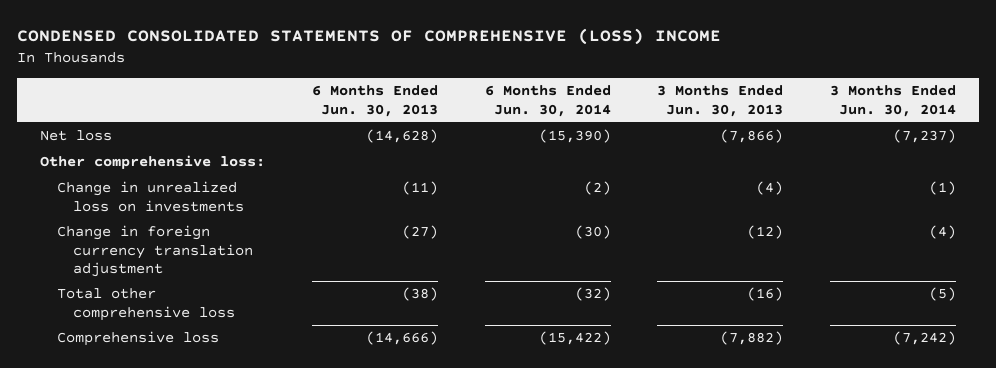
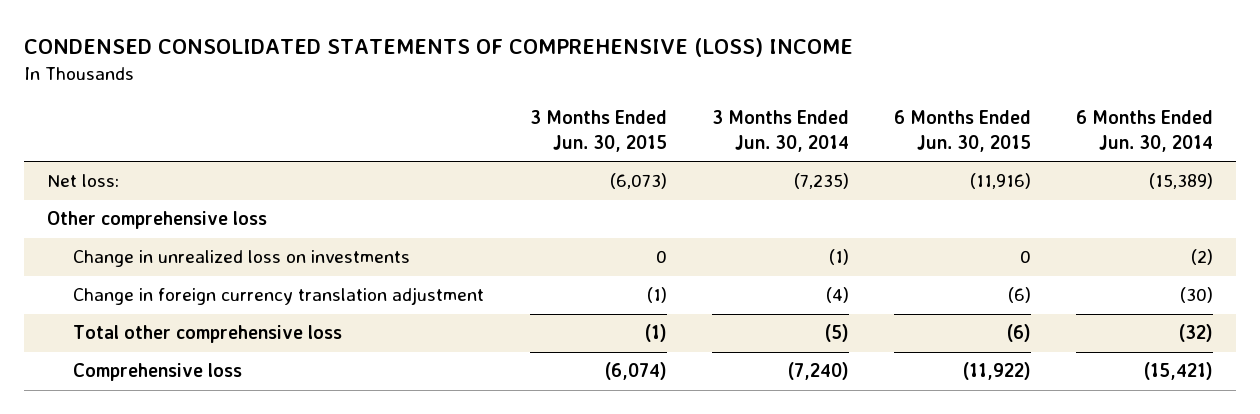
- | 6 Months Ended Jun. 30, 2013 | 6 Months Ended Jun. 30, 2014 | 3 Months Ended Jun. 30, 2013 | 3 Months Ended Jun. 30, 2014
+ | 3 Months Ended Jun. 30, 2015 | 3 Months Ended Jun. 30, 2014 | 6 Months Ended Jun. 30, 2015 | 6 Months Ended Jun. 30, 2014
- Net loss | (14,628) | (15,390) | (7,866) | (7,237)
- Other comprehensive loss:
+ Net loss: | (6,073) | (7,235) | (11,916) | (15,389)
+ Other comprehensive loss
- Comprehensive loss | (14,666) | (15,422) | (7,882) | (7,242)
+ Comprehensive loss | (6,074) | (7,240) | (11,922) | (15,421)

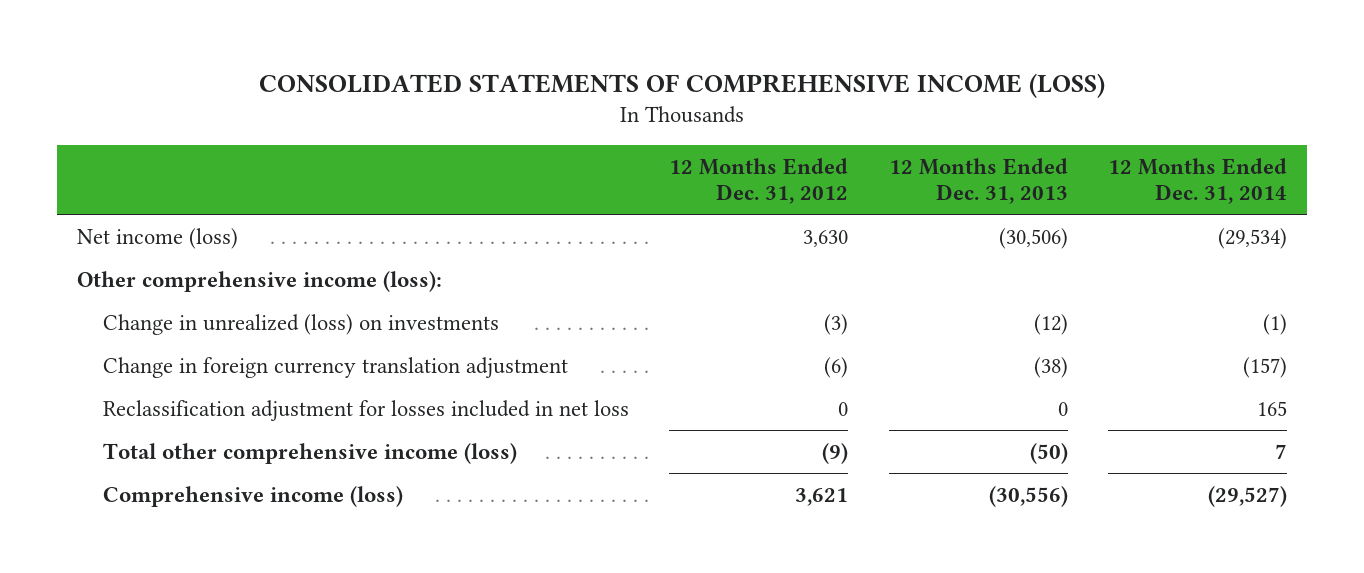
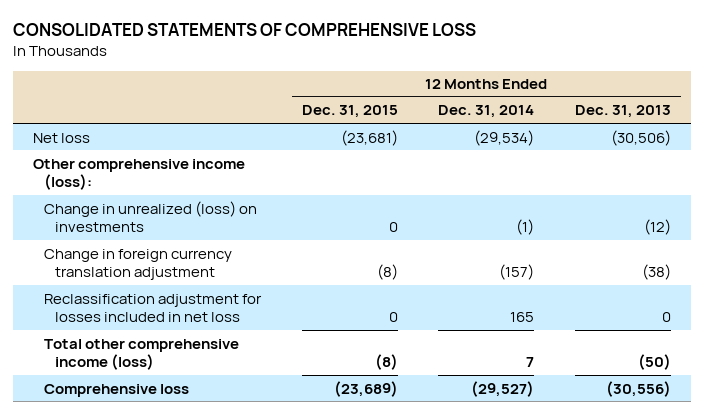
- CONSOLIDATED STATEMENTS OF COMPREHENSIVE INCOME (LOSS)
+ CONSOLIDATED STATEMENTS OF COMPREHENSIVE LOSS
- | 12 Months Ended Dec. 31, 2012 | 12 Months Ended Dec. 31, 2013 | 12 Months Ended Dec. 31, 2014
+ | 12 Months Ended Dec. 31, 2015 | 12 Months Ended Dec. 31, 2014 | 12 Months Ended Dec. 31, 2013
- Net income (loss) | 3,630 | (30,506) | (29,534)
+ Net loss | (23,681) | (29,534) | (30,506)
- Comprehensive income (loss) | 3,621 | (30,556) | (29,527)
+ Comprehensive loss | (23,689) | (29,527) | (30,556)

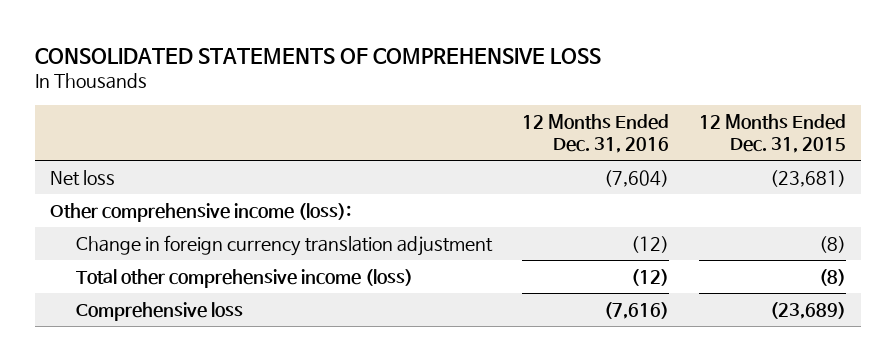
- | 12 Months Ended Dec. 31, 2015 | 12 Months Ended Dec. 31, 2014 | 12 Months Ended Dec. 31, 2013
+ | 12 Months Ended Dec. 31, 2016 | 12 Months Ended Dec. 31, 2015
- Change in unrealized (loss) on investments | 0 | (1) | (12)
- Reclassification adjustment for losses included in net loss | 0 | 165 | 0

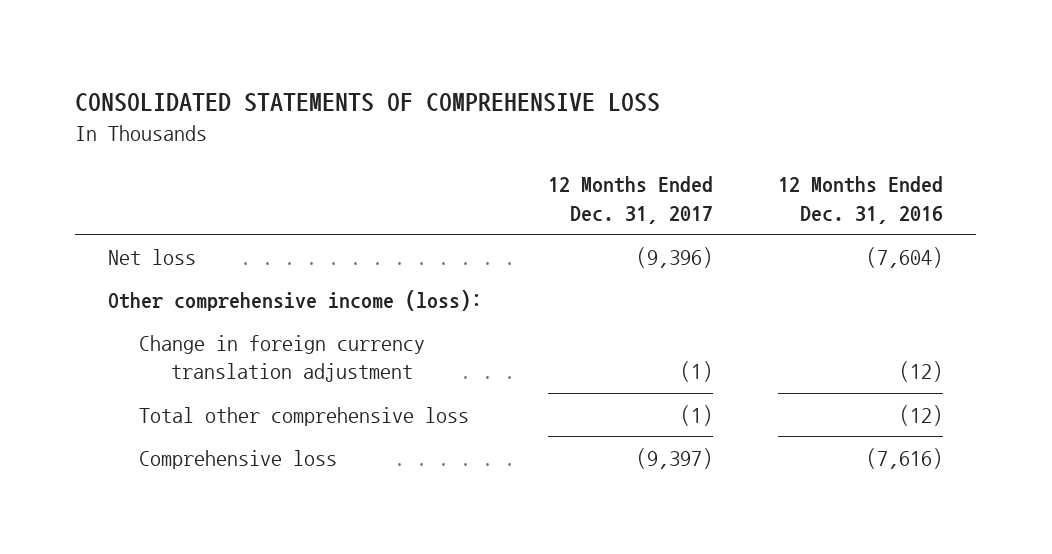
- | 12 Months Ended Dec. 31, 2016 | 12 Months Ended Dec. 31, 2015
+ | 12 Months Ended Dec. 31, 2017 | 12 Months Ended Dec. 31, 2016
- Total other comprehensive income (loss) | (12) | (8)
+ Total other comprehensive loss | (1) | (12)

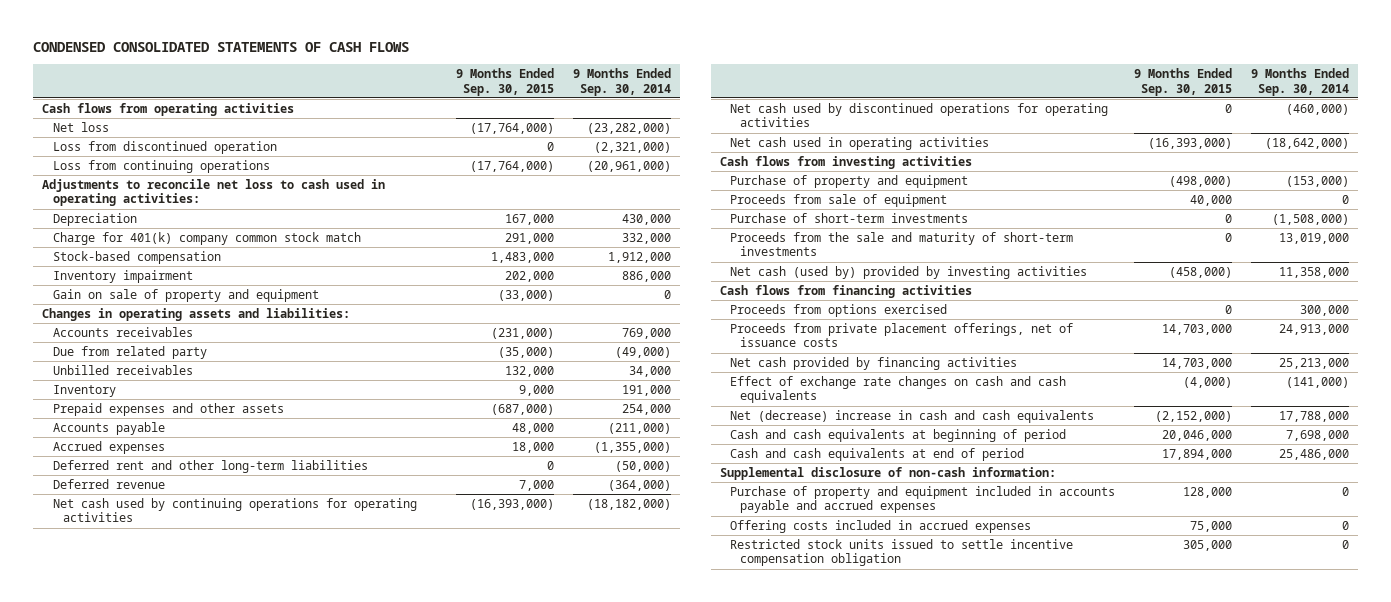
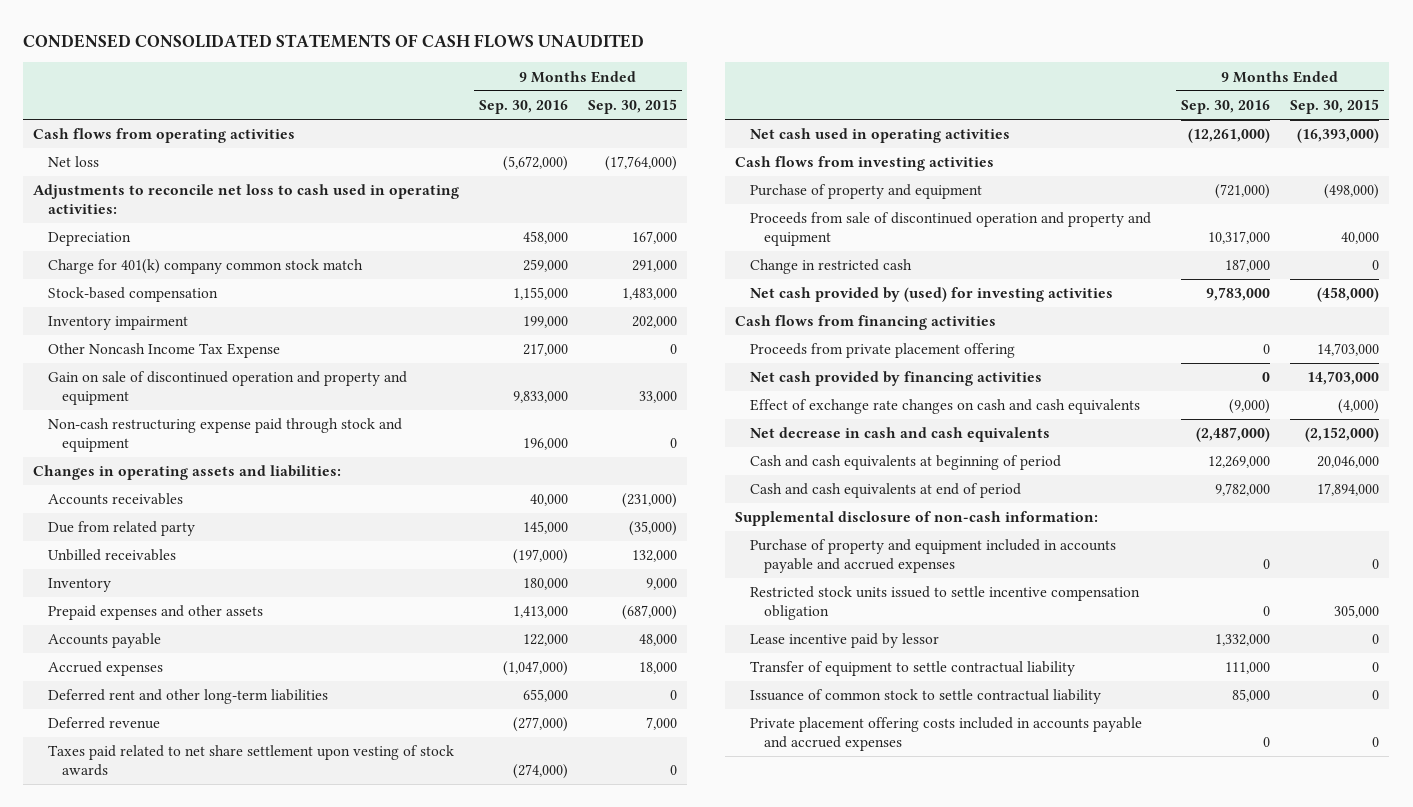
- CONDENSED CONSOLIDATED STATEMENTS OF CASH FLOWS
+ CONDENSED CONSOLIDATED STATEMENTS OF CASH FLOWS UNAUDITED
- | 9 Months Ended Sep. 30, 2015 | 9 Months Ended Sep. 30, 2014
+ | 9 Months Ended Sep. 30, 2016 | 9 Months Ended Sep. 30, 2015
- Loss from discontinued operation | 0 | (2,321,000)
- Loss from continuing operations | (17,764,000) | (20,961,000)
- Gain on sale of property and equipment | (33,000) | 0
+ Other Noncash Income Tax Expense | 217,000 | 0
+ Gain on sale of discontinued operation and property and equipment | 9,833,000 | 33,000
+ Non-cash restructuring expense paid through stock and equipment | 196,000 | 0
- Net cash used by continuing operations for operating activities | (16,393,000) | (18,182,000)
- Net cash used by discontinued operations for operating activities | 0 | (460,000)
+ Taxes paid related to net share settlement upon vesting of stock awards | (274,000) | 0
- Proceeds from sale of equipment | 40,000 | 0
- Purchase of short-term investments | 0 | (1,508,000)
- Proceeds from the sale and maturity of short-term investments | 0 | 13,019,000
- Net cash (used by) provided by investing activities | (458,000) | 11,358,000
+ Proceeds from sale of discontinued operation and property and equipment | 10,317,000 | 40,000
+ Change in restricted cash | 187,000 | 0
+ Net cash provided by (used) for investing activities | 9,783,000 | (458,000)
- Proceeds from options exercised | 0 | 300,000
- Proceeds from private placement offerings, net of issuance costs | 14,703,000 | 24,913,000
+ Proceeds from private placement offering | 0 | 14,703,000
- Net (decrease) increase in cash and cash equivalents | (2,152,000) | 17,788,000
+ Net decrease in cash and cash equivalents | (2,487,000) | (2,152,000)
- Purchase of property and equipment included in accounts payable and accrued expenses | 128,000 | 0
- Offering costs included in accrued expenses | 75,000 | 0
+ Purchase of property and equipment included in accounts payable and accrued expenses | 0 | 0
+ Lease incentive paid by lessor | 1,332,000 | 0
+ Transfer of equipment to settle contractual liability | 111,000 | 0
+ Issuance of common stock to settle contractual liability | 85,000 | 0
+ Private placement offering costs included in accounts payable and accrued expenses | 0 | 0

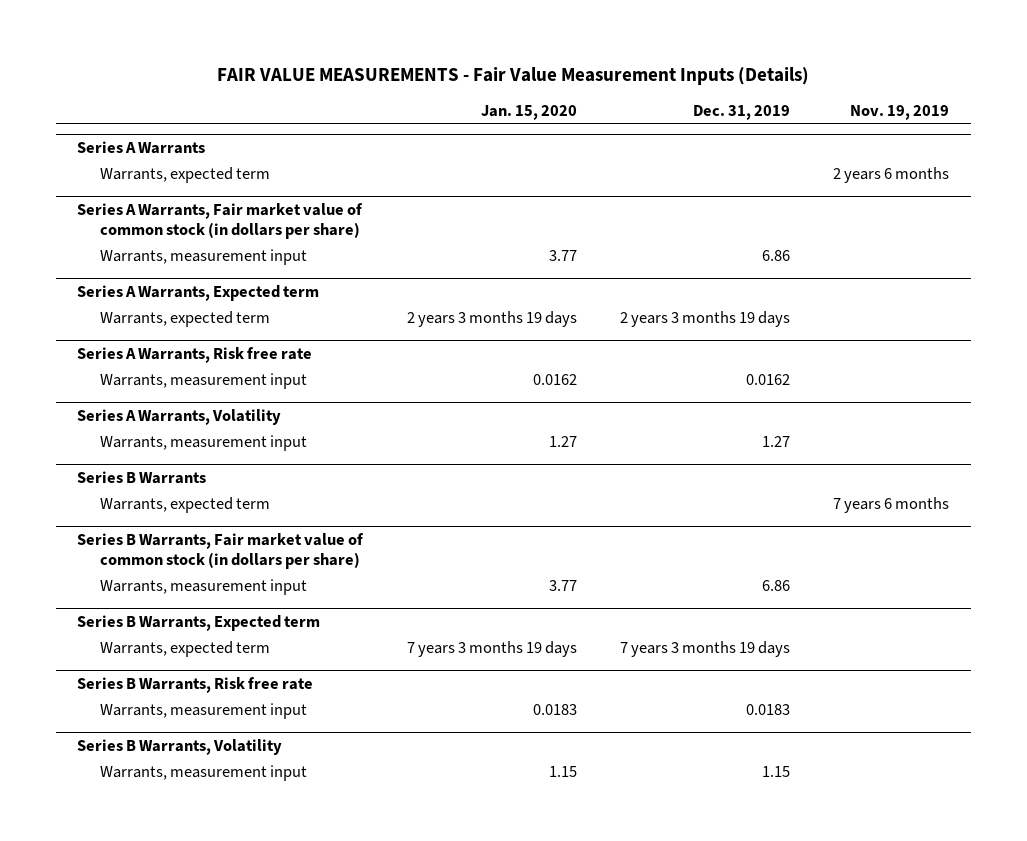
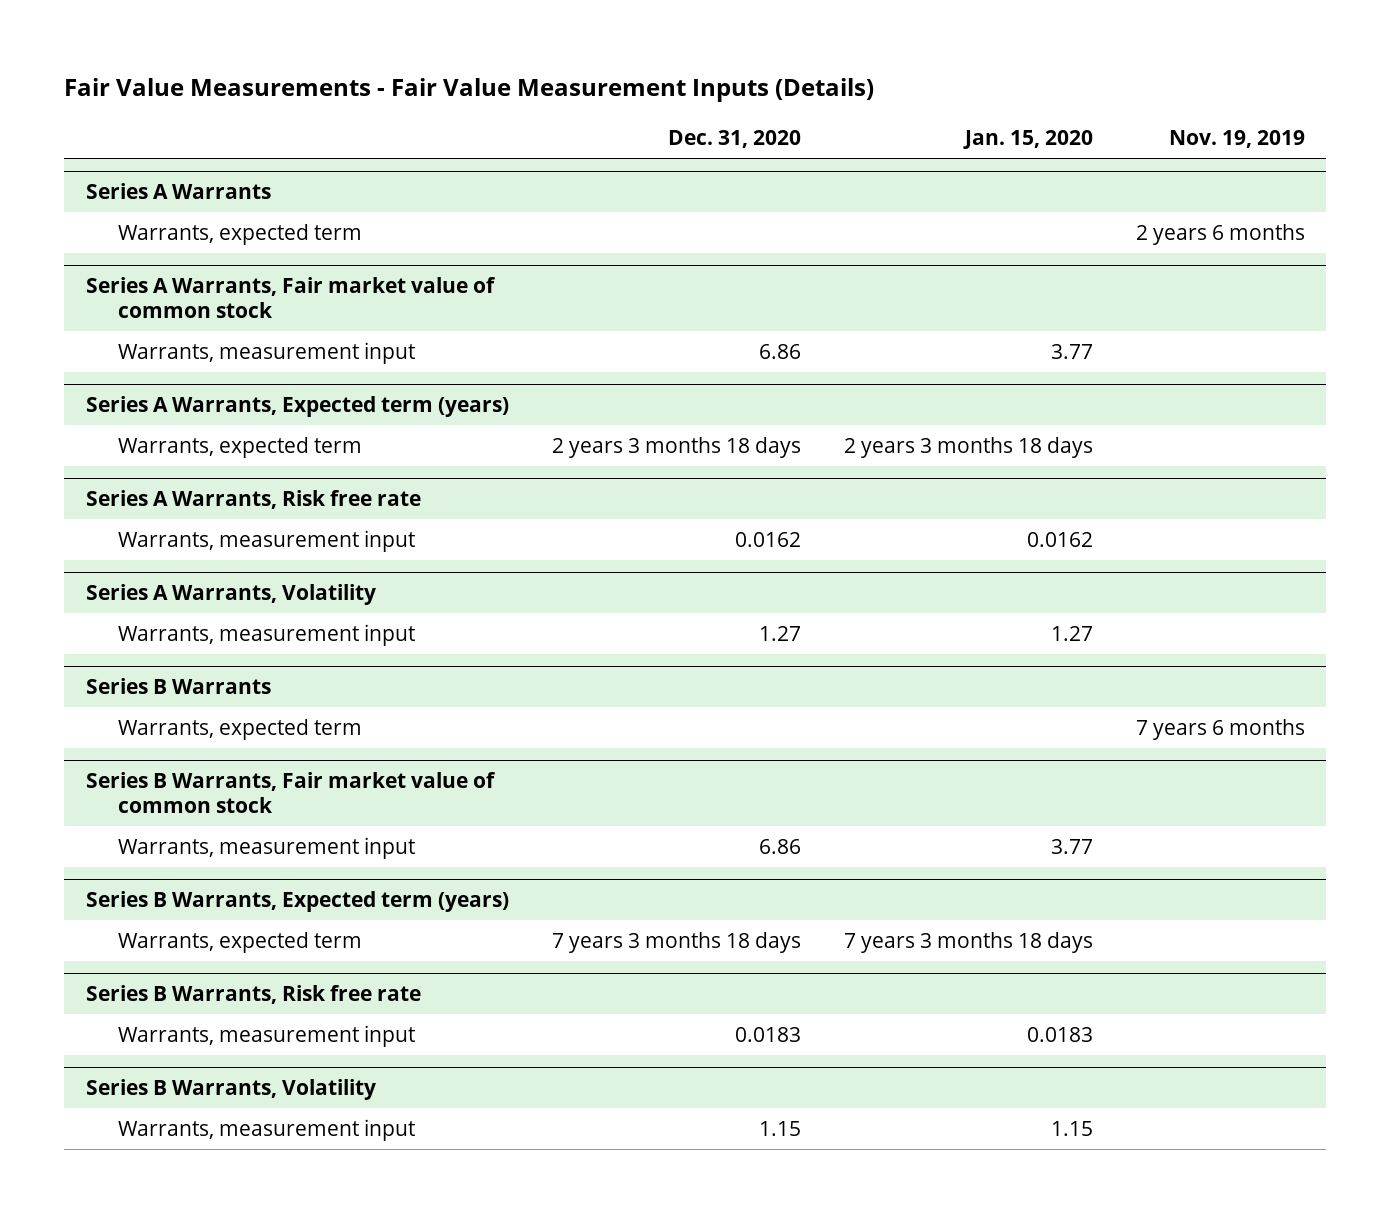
- FAIR VALUE MEASUREMENTS - Fair Value Measurement Inputs (Details)
+ Fair Value Measurements - Fair Value Measurement Inputs (Details)
- | Jan. 15, 2020 | Dec. 31, 2019 | Nov. 19, 2019
+ | Dec. 31, 2020 | Jan. 15, 2020 | Nov. 19, 2019
- Series A Warrants, Fair market value of common stock (in dollars per share)
+ Series A Warrants, Fair market value of common stock
- Series A Warrants, Expected term
- Warrants, expected term | 2 years 3 months 19 days | 2 years 3 months 19 days |
+ Series A Warrants, Expected term (years)
+ Warrants, expected term | 2 years 3 months 18 days | 2 years 3 months 18 days |
- Series B Warrants, Fair market value of common stock (in dollars per share)
+ Series B Warrants, Fair market value of common stock
- Series B Warrants, Expected term
- Warrants, expected term | 7 years 3 months 19 days | 7 years 3 months 19 days |
+ Series B Warrants, Expected term (years)
+ Warrants, expected term | 7 years 3 months 18 days | 7 years 3 months 18 days |

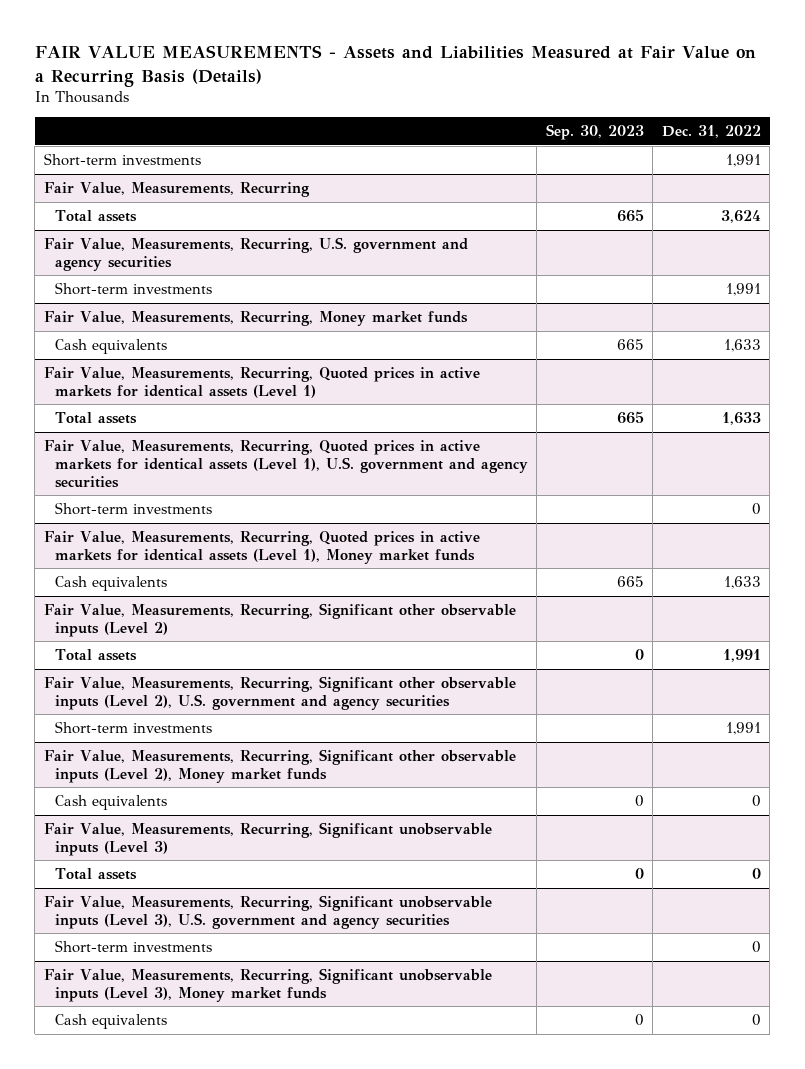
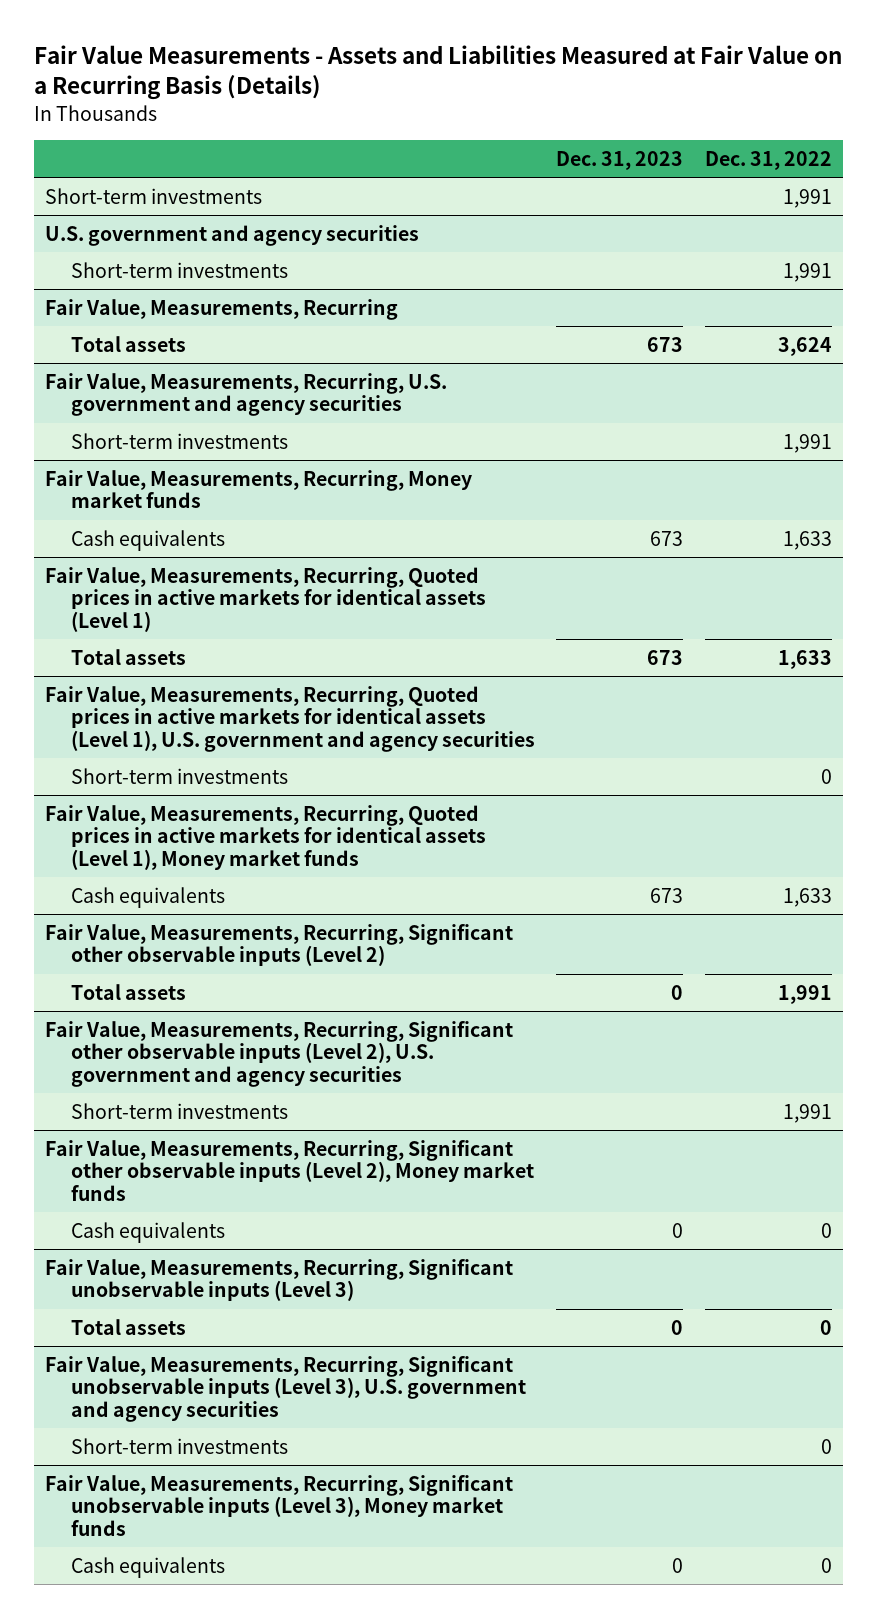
- FAIR VALUE MEASUREMENTS - Assets and Liabilities Measured at Fair Value on a Recurring Basis (Details)
+ Fair Value Measurements - Assets and Liabilities Measured at Fair Value on a Recurring Basis (Details)
- | Sep. 30, 2023 | Dec. 31, 2022
+ | Dec. 31, 2023 | Dec. 31, 2022
+ U.S. government and agency securities
+ Short-term investments | | 1,991

